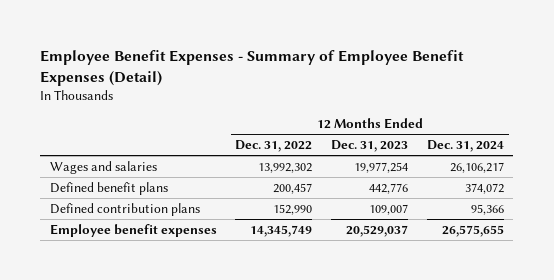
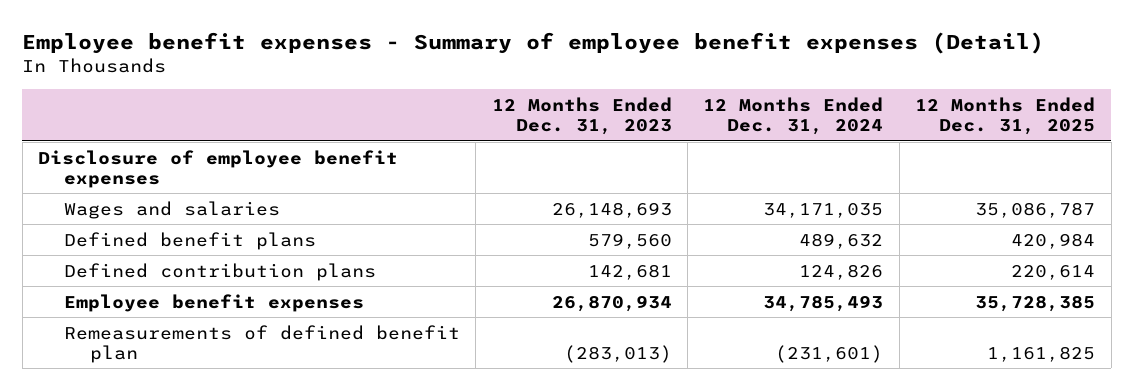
- Employee Benefit Expenses - Summary of Employee Benefit Expenses (Detail)
+ Employee benefit expenses - Summary of employee benefit expenses (Detail)
- | 12 Months Ended Dec. 31, 2022 | 12 Months Ended Dec. 31, 2023 | 12 Months Ended Dec. 31, 2024
+ | 12 Months Ended Dec. 31, 2023 | 12 Months Ended Dec. 31, 2024 | 12 Months Ended Dec. 31, 2025
- Wages and salaries | 13,992,302 | 19,977,254 | 26,106,217
- Defined benefit plans | 200,457 | 442,776 | 374,072
- Defined contribution plans | 152,990 | 109,007 | 95,366
- Employee benefit expenses | 14,345,749 | 20,529,037 | 26,575,655
+ Disclosure of employee benefit expenses
+ Wages and salaries | 26,148,693 | 34,171,035 | 35,086,787
+ Defined benefit plans | 579,560 | 489,632 | 420,984
+ Defined contribution plans | 142,681 | 124,826 | 220,614
+ Employee benefit expenses | 26,870,934 | 34,785,493 | 35,728,385
+ Remeasurements of defined benefit plan | (283,013) | (231,601) | 1,161,825

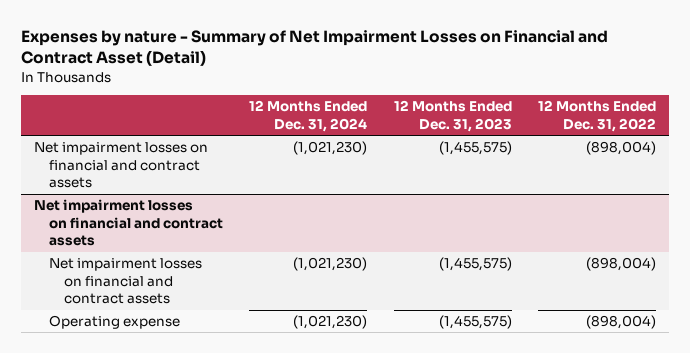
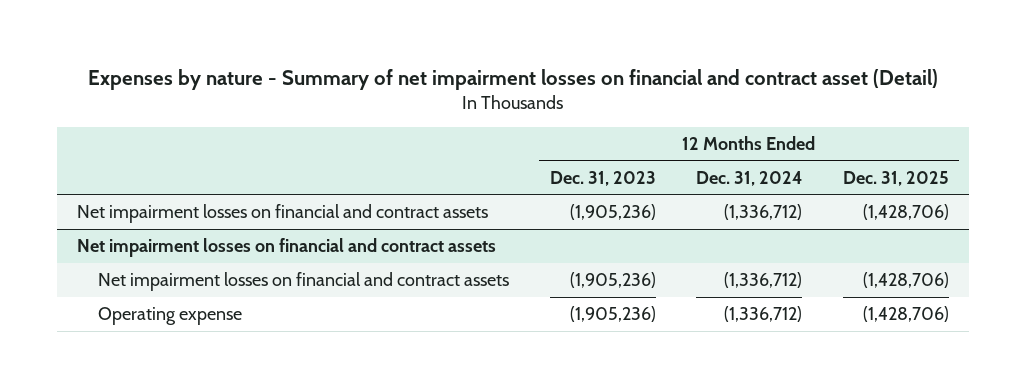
- Expenses by nature - Summary of Net Impairment Losses on Financial and Contract Asset (Detail)
+ Expenses by nature - Summary of net impairment losses on financial and contract asset (Detail)
- | 12 Months Ended Dec. 31, 2024 | 12 Months Ended Dec. 31, 2023 | 12 Months Ended Dec. 31, 2022
+ | 12 Months Ended Dec. 31, 2023 | 12 Months Ended Dec. 31, 2024 | 12 Months Ended Dec. 31, 2025
- Net impairment losses on financial and contract assets | (1,021,230) | (1,455,575) | (898,004)
+ Net impairment losses on financial and contract assets | (1,905,236) | (1,336,712) | (1,428,706)
@ Net impairment losses on financial and contract assets
- Net impairment losses on financial and contract assets | (1,021,230) | (1,455,575) | (898,004)
- Operating expense | (1,021,230) | (1,455,575) | (898,004)
+ Net impairment losses on financial and contract assets | (1,905,236) | (1,336,712) | (1,428,706)
+ Operating expense | (1,905,236) | (1,336,712) | (1,428,706)

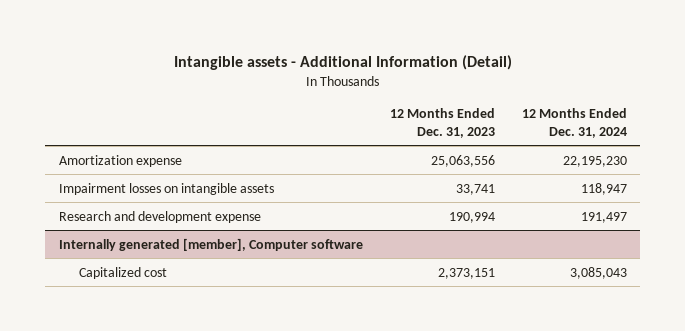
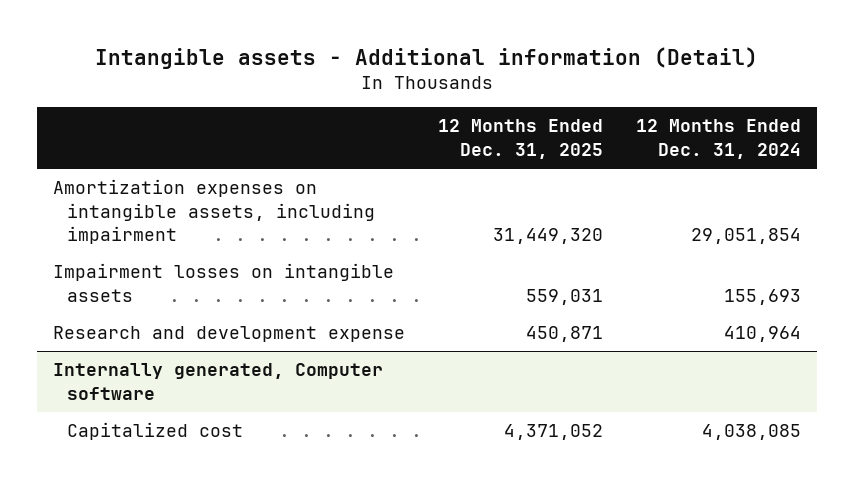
- Intangible assets - Additional Information (Detail)
+ Intangible assets - Additional information (Detail)
- | 12 Months Ended Dec. 31, 2023 | 12 Months Ended Dec. 31, 2024
+ | 12 Months Ended Dec. 31, 2025 | 12 Months Ended Dec. 31, 2024
- Amortization expense | 25,063,556 | 22,195,230
- Impairment losses on intangible assets | 33,741 | 118,947
- Research and development expense | 190,994 | 191,497
- Internally generated [member], Computer software
- Capitalized cost | 2,373,151 | 3,085,043
+ Amortization expenses on intangible assets, including impairment | 31,449,320 | 29,051,854
+ Impairment losses on intangible assets | 559,031 | 155,693
+ Research and development expense | 450,871 | 410,964
+ Internally generated, Computer software
+ Capitalized cost | 4,371,052 | 4,038,085

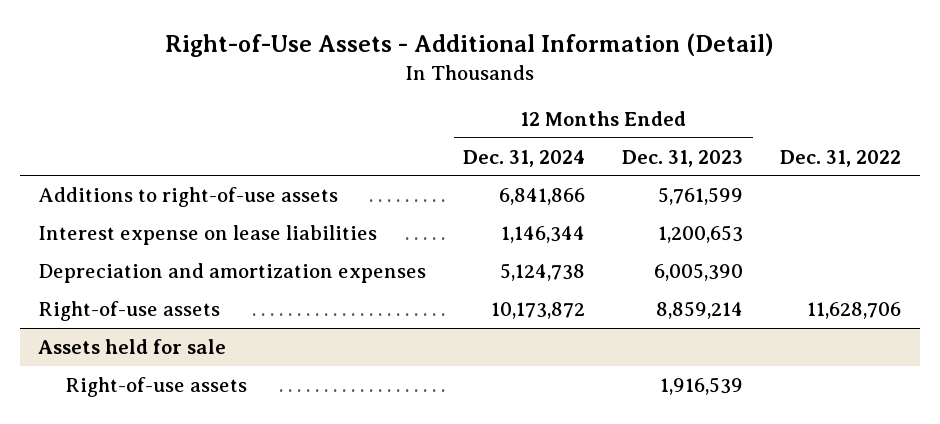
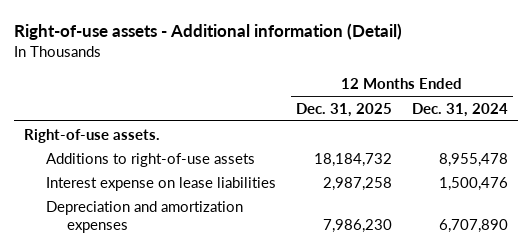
- Right-of-Use Assets - Additional Information (Detail)
+ Right-of-use assets - Additional information (Detail)
- | 12 Months Ended Dec. 31, 2024 | 12 Months Ended Dec. 31, 2023 | Dec. 31, 2022
+ | 12 Months Ended Dec. 31, 2025 | 12 Months Ended Dec. 31, 2024
- Additions to right-of-use assets | 6,841,866 | 5,761,599 |
- Interest expense on lease liabilities | 1,146,344 | 1,200,653 |
- Depreciation and amortization expenses | 5,124,738 | 6,005,390 |
- Right-of-use assets | 10,173,872 | 8,859,214 | 11,628,706
- Assets held for sale
- Right-of-use assets | | 1,916,539 |
+ Right-of-use assets.
+ Additions to right-of-use assets | 18,184,732 | 8,955,478
+ Interest expense on lease liabilities | 2,987,258 | 1,500,476
+ Depreciation and amortization expenses | 7,986,230 | 6,707,890

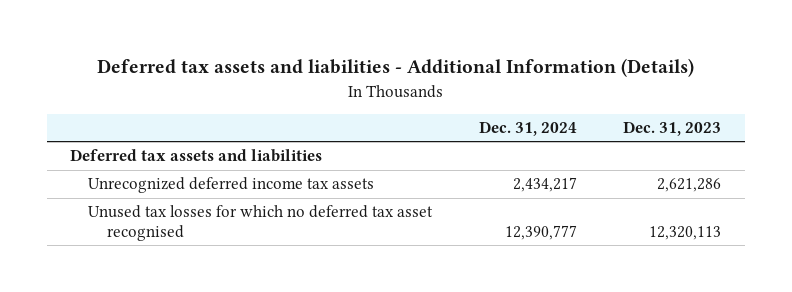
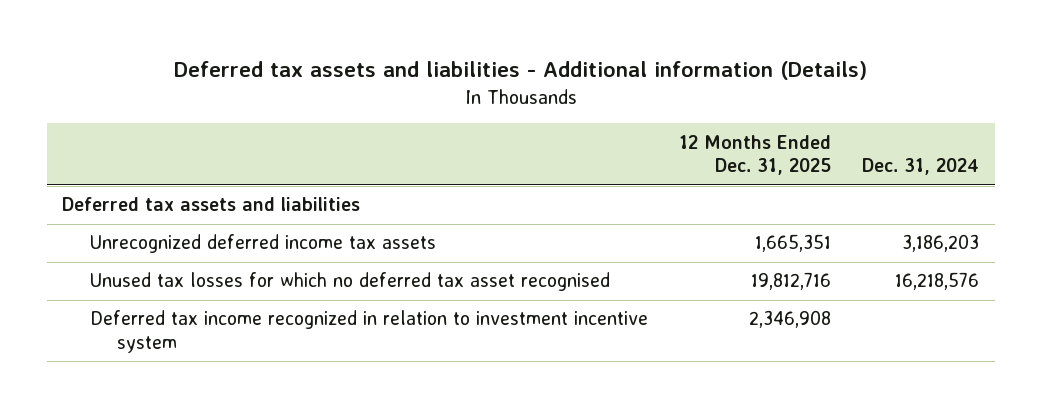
- Deferred tax assets and liabilities - Additional Information (Details)
+ Deferred tax assets and liabilities - Additional information (Details)
- | Dec. 31, 2024 | Dec. 31, 2023
+ | 12 Months Ended Dec. 31, 2025 | Dec. 31, 2024
- Unrecognized deferred income tax assets | 2,434,217 | 2,621,286
- Unused tax losses for which no deferred tax asset recognised | 12,390,777 | 12,320,113
+ Unrecognized deferred income tax assets | 1,665,351 | 3,186,203
+ Unused tax losses for which no deferred tax asset recognised | 19,812,716 | 16,218,576
+ Deferred tax income recognized in relation to investment incentive system | 2,346,908 |

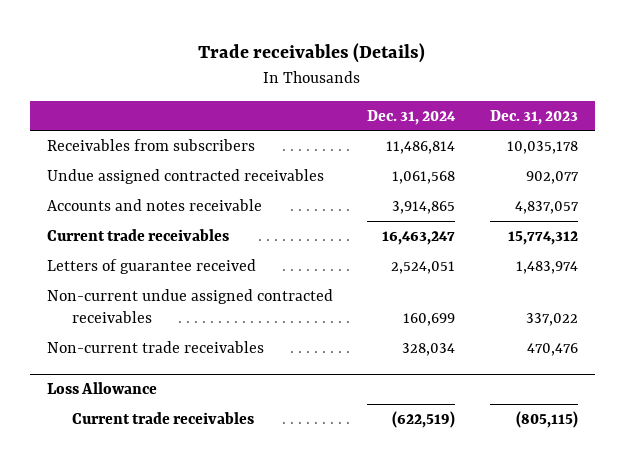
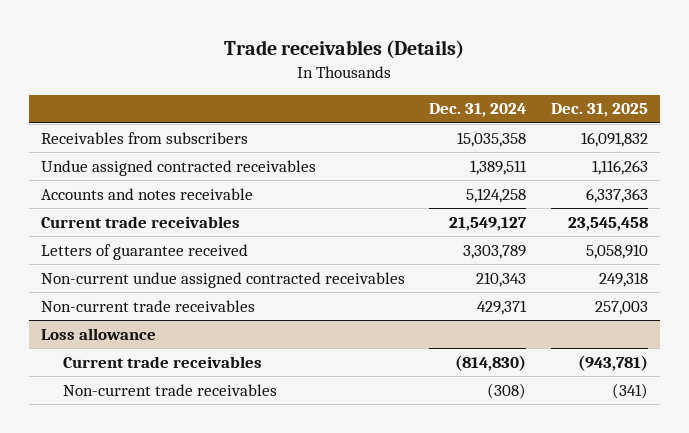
- | Dec. 31, 2024 | Dec. 31, 2023
+ | Dec. 31, 2024 | Dec. 31, 2025
- Receivables from subscribers | 11,486,814 | 10,035,178
- Undue assigned contracted receivables | 1,061,568 | 902,077
- Accounts and notes receivable | 3,914,865 | 4,837,057
- Current trade receivables | 16,463,247 | 15,774,312
- Letters of guarantee received | 2,524,051 | 1,483,974
- Non-current undue assigned contracted receivables | 160,699 | 337,022
- Non-current trade receivables | 328,034 | 470,476
- Loss Allowance
- Current trade receivables | (622,519) | (805,115)
+ Receivables from subscribers | 15,035,358 | 16,091,832
+ Undue assigned contracted receivables | 1,389,511 | 1,116,263
+ Accounts and notes receivable | 5,124,258 | 6,337,363
+ Current trade receivables | 21,549,127 | 23,545,458
+ Letters of guarantee received | 3,303,789 | 5,058,910
+ Non-current undue assigned contracted receivables | 210,343 | 249,318
+ Non-current trade receivables | 429,371 | 257,003
+ Loss allowance
+ Current trade receivables | (814,830) | (943,781)
+ Non-current trade receivables | (308) | (341)

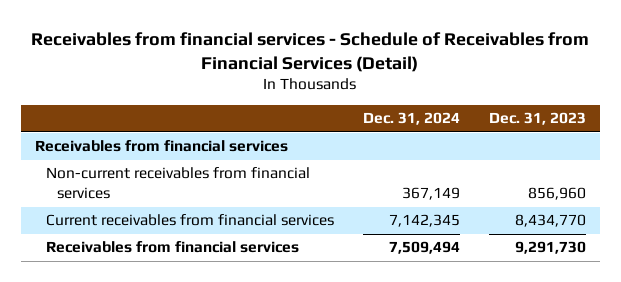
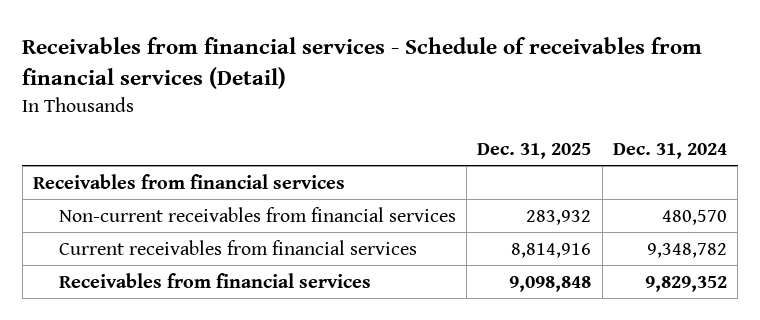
- Receivables from financial services - Schedule of Receivables from Financial Services (Detail)
+ Receivables from financial services - Schedule of receivables from financial services (Detail)
- | Dec. 31, 2024 | Dec. 31, 2023
+ | Dec. 31, 2025 | Dec. 31, 2024
- Non-current receivables from financial services | 367,149 | 856,960
- Current receivables from financial services | 7,142,345 | 8,434,770
- Receivables from financial services | 7,509,494 | 9,291,730
+ Non-current receivables from financial services | 283,932 | 480,570
+ Current receivables from financial services | 8,814,916 | 9,348,782
+ Receivables from financial services | 9,098,848 | 9,829,352

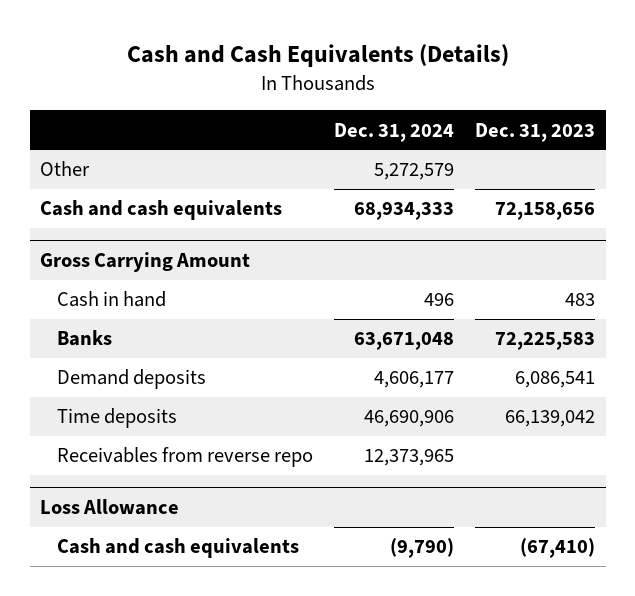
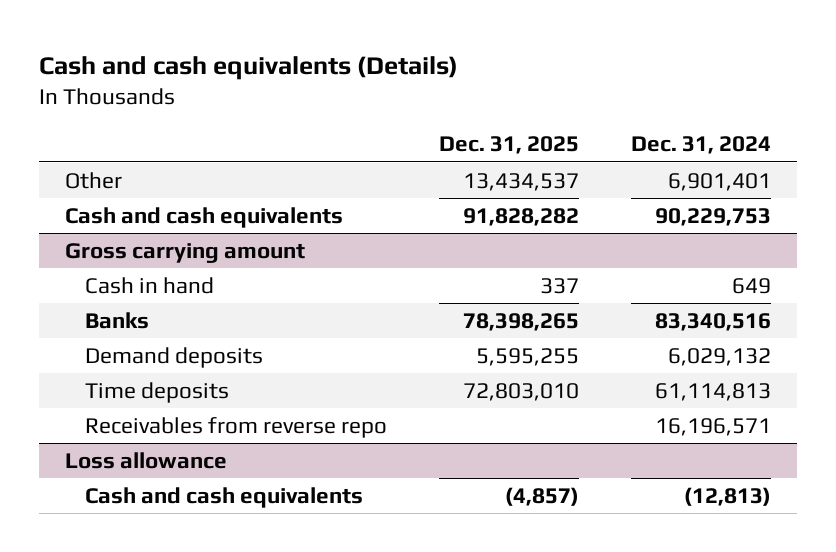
- Cash and Cash Equivalents (Details)
+ Cash and cash equivalents (Details)
- | Dec. 31, 2024 | Dec. 31, 2023
+ | Dec. 31, 2025 | Dec. 31, 2024
- Other | 5,272,579 |
- Cash and cash equivalents | 68,934,333 | 72,158,656
- Gross Carrying Amount
- Cash in hand | 496 | 483
- Banks | 63,671,048 | 72,225,583
- Demand deposits | 4,606,177 | 6,086,541
- Time deposits | 46,690,906 | 66,139,042
- Receivables from reverse repo | 12,373,965 |
- Loss Allowance
- Cash and cash equivalents | (9,790) | (67,410)
+ Other | 13,434,537 | 6,901,401
+ Cash and cash equivalents | 91,828,282 | 90,229,753
+ Gross carrying amount
+ Cash in hand | 337 | 649
+ Banks | 78,398,265 | 83,340,516
+ Demand deposits | 5,595,255 | 6,029,132
+ Time deposits | 72,803,010 | 61,114,813
+ Receivables from reverse repo | | 16,196,571
+ Loss allowance
+ Cash and cash equivalents | (4,857) | (12,813)

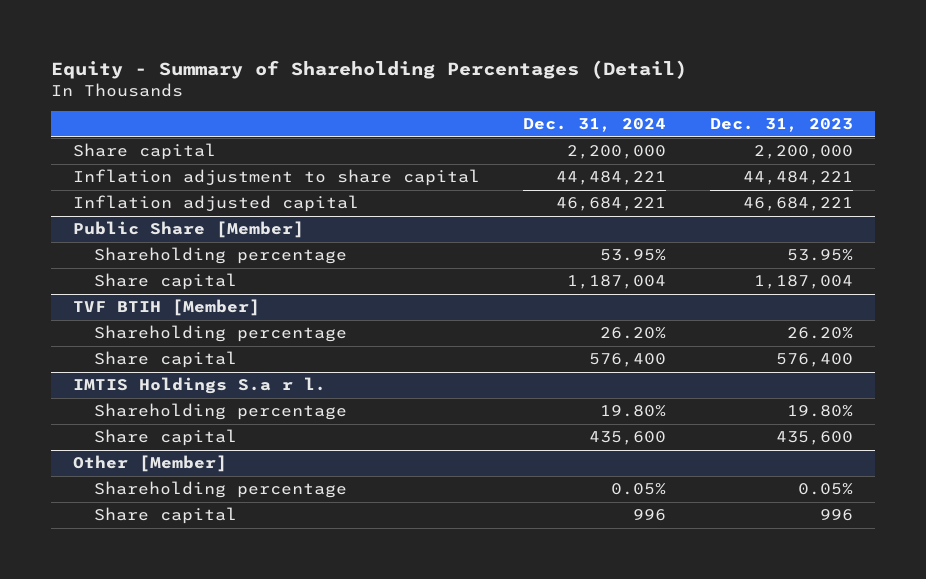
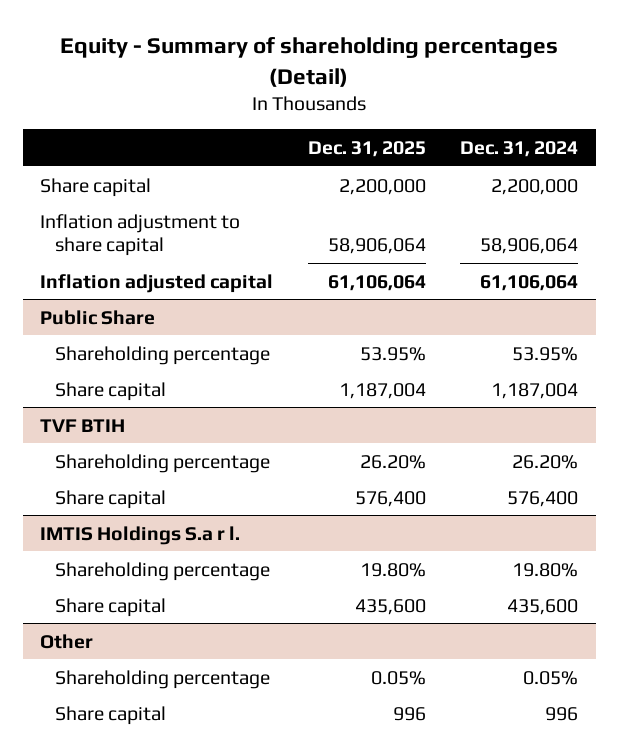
- Equity - Summary of Shareholding Percentages (Detail)
+ Equity - Summary of shareholding percentages (Detail)
- | Dec. 31, 2024 | Dec. 31, 2023
+ | Dec. 31, 2025 | Dec. 31, 2024
- Inflation adjustment to share capital | 44,484,221 | 44,484,221
- Inflation adjusted capital | 46,684,221 | 46,684,221
- Public Share [Member]
+ Inflation adjustment to share capital | 58,906,064 | 58,906,064
+ Inflation adjusted capital | 61,106,064 | 61,106,064
+ Public Share
- TVF BTIH [Member]
+ TVF BTIH
- Other [Member]
+ Other

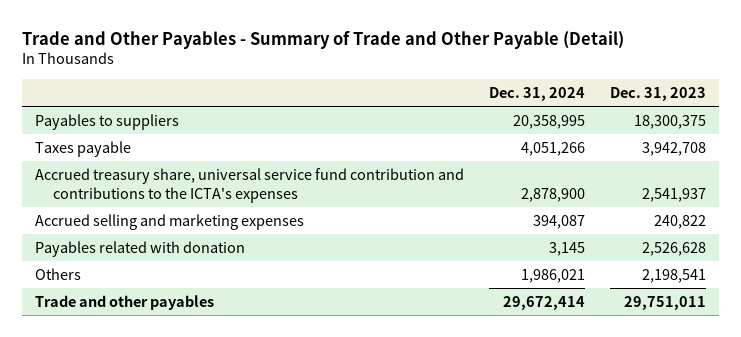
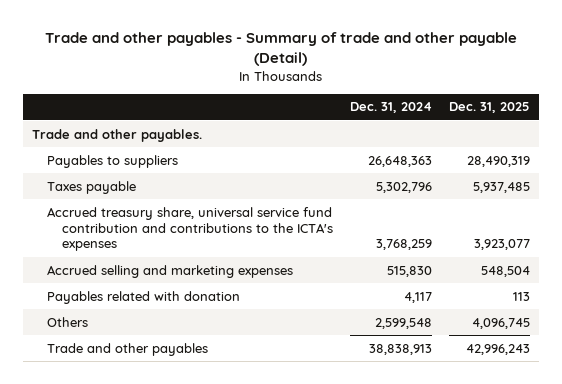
- Trade and Other Payables - Summary of Trade and Other Payable (Detail)
+ Trade and other payables - Summary of trade and other payable (Detail)
- | Dec. 31, 2024 | Dec. 31, 2023
+ | Dec. 31, 2024 | Dec. 31, 2025
- Payables to suppliers | 20,358,995 | 18,300,375
- Taxes payable | 4,051,266 | 3,942,708
- Accrued treasury share, universal service fund contribution and contributions to the ICTA's expenses | 2,878,900 | 2,541,937
- Accrued selling and marketing expenses | 394,087 | 240,822
- Payables related with donation | 3,145 | 2,526,628
- Others | 1,986,021 | 2,198,541
- Trade and other payables | 29,672,414 | 29,751,011
+ Trade and other payables.
+ Payables to suppliers | 26,648,363 | 28,490,319
+ Taxes payable | 5,302,796 | 5,937,485
+ Accrued treasury share, universal service fund contribution and contributions to the ICTA's expenses | 3,768,259 | 3,923,077
+ Accrued selling and marketing expenses | 515,830 | 548,504
+ Payables related with donation | 4,117 | 113
+ Others | 2,599,548 | 4,096,745
+ Trade and other payables | 38,838,913 | 42,996,243

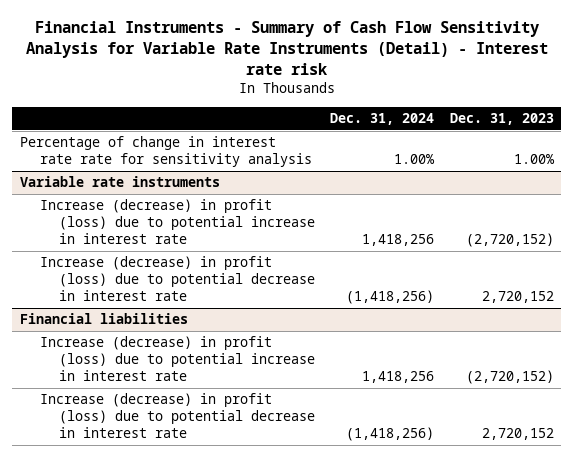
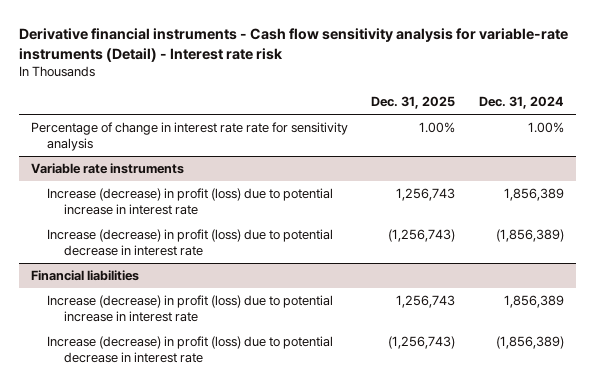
- Financial Instruments - Summary of Cash Flow Sensitivity Analysis for Variable Rate Instruments (Detail) - Interest rate risk
+ Derivative financial instruments - Cash flow sensitivity analysis for variable-rate instruments (Detail) - Interest rate risk
- | Dec. 31, 2024 | Dec. 31, 2023
+ | Dec. 31, 2025 | Dec. 31, 2024
@ Variable rate instruments
- Increase (decrease) in profit (loss) due to potential increase in interest rate | 1,418,256 | (2,720,152)
- Increase (decrease) in profit (loss) due to potential decrease in interest rate | (1,418,256) | 2,720,152
+ Increase (decrease) in profit (loss) due to potential increase in interest rate | 1,256,743 | 1,856,389
+ Increase (decrease) in profit (loss) due to potential decrease in interest rate | (1,256,743) | (1,856,389)
@ Financial liabilities
- Increase (decrease) in profit (loss) due to potential increase in interest rate | 1,418,256 | (2,720,152)
- Increase (decrease) in profit (loss) due to potential decrease in interest rate | (1,418,256) | 2,720,152
+ Increase (decrease) in profit (loss) due to potential increase in interest rate | 1,256,743 | 1,856,389
+ Increase (decrease) in profit (loss) due to potential decrease in interest rate | (1,256,743) | (1,856,389)

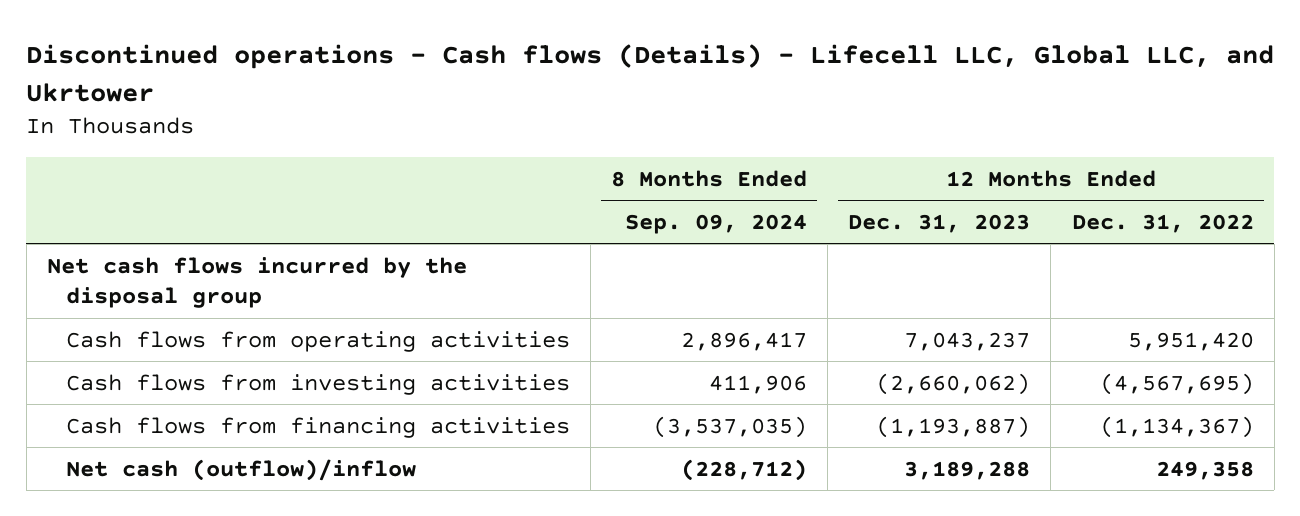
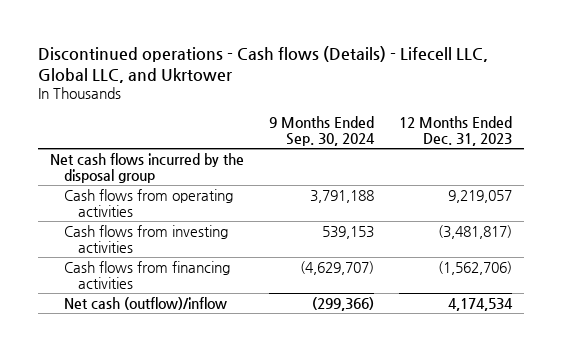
- | 8 Months Ended Sep. 09, 2024 | 12 Months Ended Dec. 31, 2023 | 12 Months Ended Dec. 31, 2022
+ | 9 Months Ended Sep. 30, 2024 | 12 Months Ended Dec. 31, 2023
- Cash flows from operating activities | 2,896,417 | 7,043,237 | 5,951,420
- Cash flows from investing activities | 411,906 | (2,660,062) | (4,567,695)
- Cash flows from financing activities | (3,537,035) | (1,193,887) | (1,134,367)
- Net cash (outflow)/inflow | (228,712) | 3,189,288 | 249,358
+ Cash flows from operating activities | 3,791,188 | 9,219,057
+ Cash flows from investing activities | 539,153 | (3,481,817)
+ Cash flows from financing activities | (4,629,707) | (1,562,706)
+ Net cash (outflow)/inflow | (299,366) | 4,174,534

